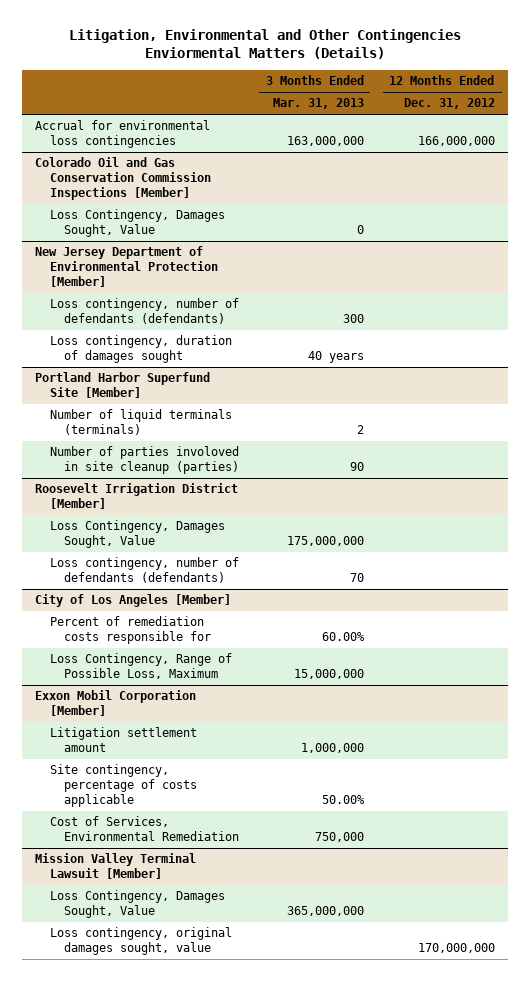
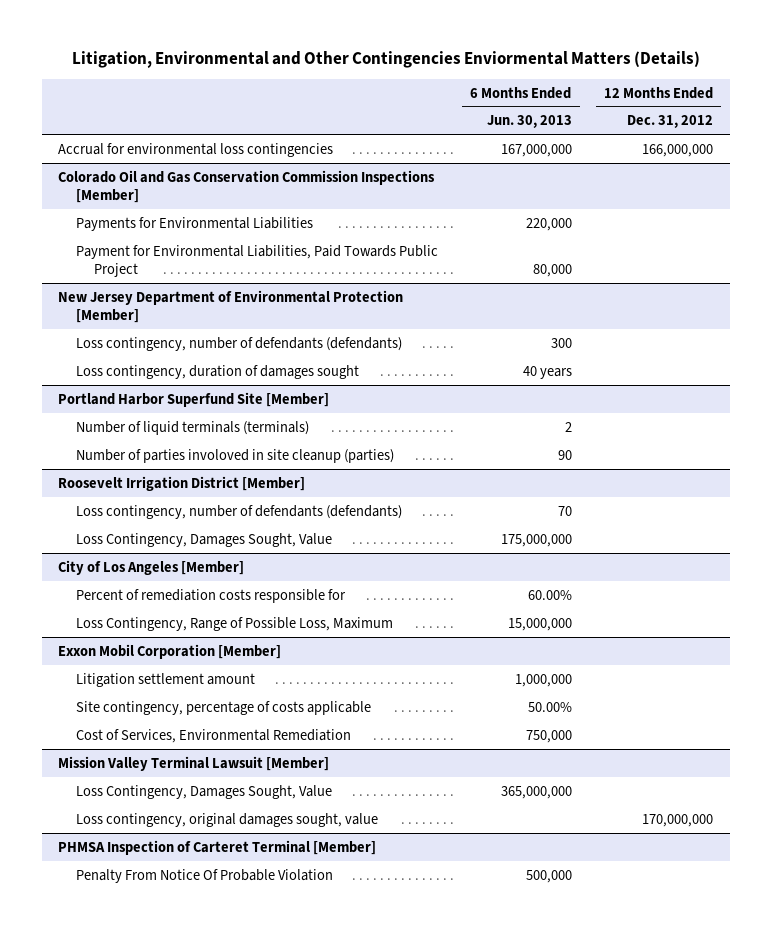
- | 3 Months Ended Mar. 31, 2013 | 12 Months Ended Dec. 31, 2012
+ | 6 Months Ended Jun. 30, 2013 | 12 Months Ended Dec. 31, 2012
@ Colorado Oil and Gas Conservation Commission Inspections [Member]
- Loss Contingency, Damages Sought, Value | 0 |
+ Payments for Environmental Liabilities | 220,000 |
+ Payment for Environmental Liabilities, Paid Towards Public Project | 80,000 |
@ Roosevelt Irrigation District [Member]
moved down: Loss Contingency, Damages Sought, Value | 175,000,000 |
+ PHMSA Inspection of Carteret Terminal [Member]
+ Penalty From Notice Of Probable Violation | 500,000 |

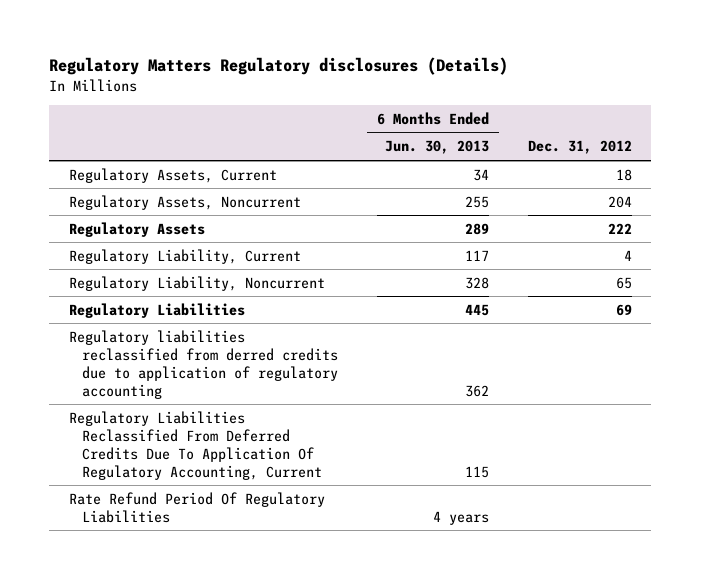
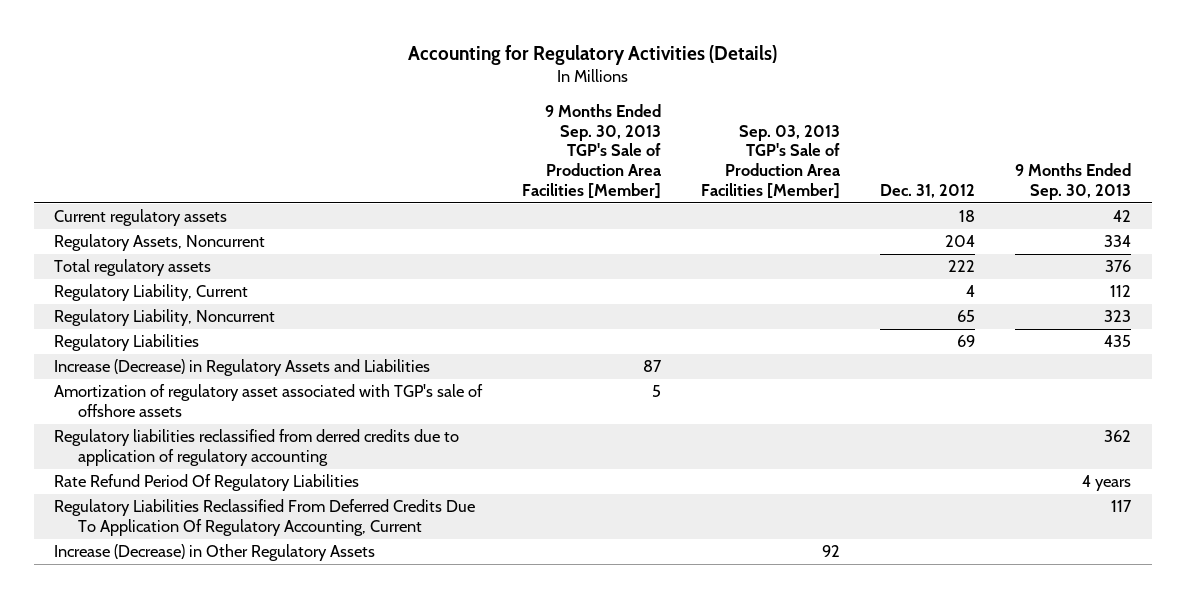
- Regulatory Matters Regulatory disclosures (Details)
+ Accounting for Regulatory Activities (Details)
- | 6 Months Ended Jun. 30, 2013 | Dec. 31, 2012
+ | 9 Months Ended Sep. 30, 2013 TGP's Sale of Production Area Facilities [Member] | Sep. 03, 2013 TGP's Sale of Production Area Facilities [Member] | Dec. 31, 2012 | 9 Months Ended Sep. 30, 2013
- Regulatory Assets, Current | 34 | 18
+ Current regulatory assets | | | 18 | 42
- Regulatory Assets | 289 | 222
+ Total regulatory assets | | | 222 | 376
+ Increase (Decrease) in Regulatory Assets and Liabilities | 87 | | |
+ Amortization of regulatory asset associated with TGP's sale of offshore assets | 5 | | |
moved down: Regulatory Liabilities Reclassified From Deferred Credits Due To Application Of Regulatory Accounting, Current | | | | 117
+ Increase (Decrease) in Other Regulatory Assets | | 92 | |

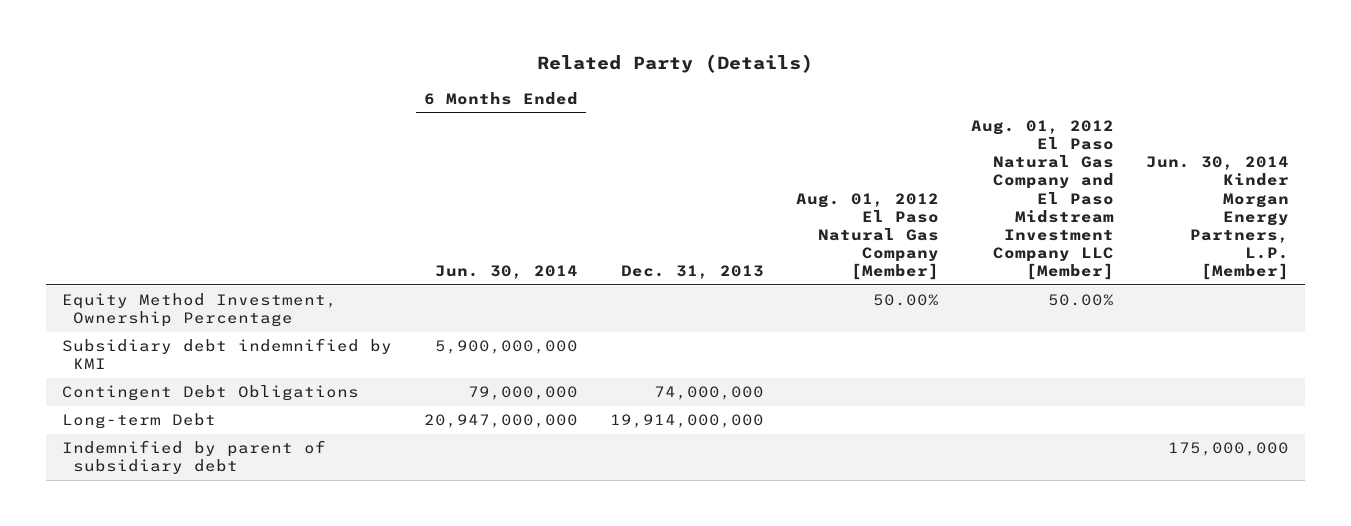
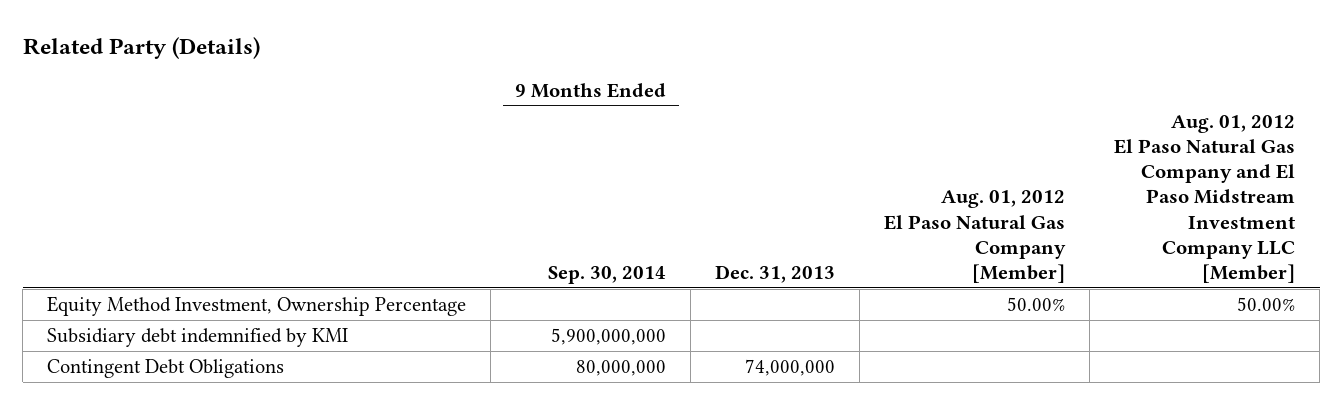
- | 6 Months Ended Jun. 30, 2014 | Dec. 31, 2013 | Aug. 01, 2012 El Paso Natural Gas Company [Member] | Aug. 01, 2012 El Paso Natural Gas Company and El Paso Midstream Investment Company LLC [Member] | Jun. 30, 2014 Kinder Morgan Energy Partners, L.P. [Member]
+ | 9 Months Ended Sep. 30, 2014 | Dec. 31, 2013 | Aug. 01, 2012 El Paso Natural Gas Company [Member] | Aug. 01, 2012 El Paso Natural Gas Company and El Paso Midstream Investment Company LLC [Member]
- Long-term Debt | 20,947,000,000 | 19,914,000,000 | | |
- Indemnified by parent of subsidiary debt | | | | | 175,000,000

